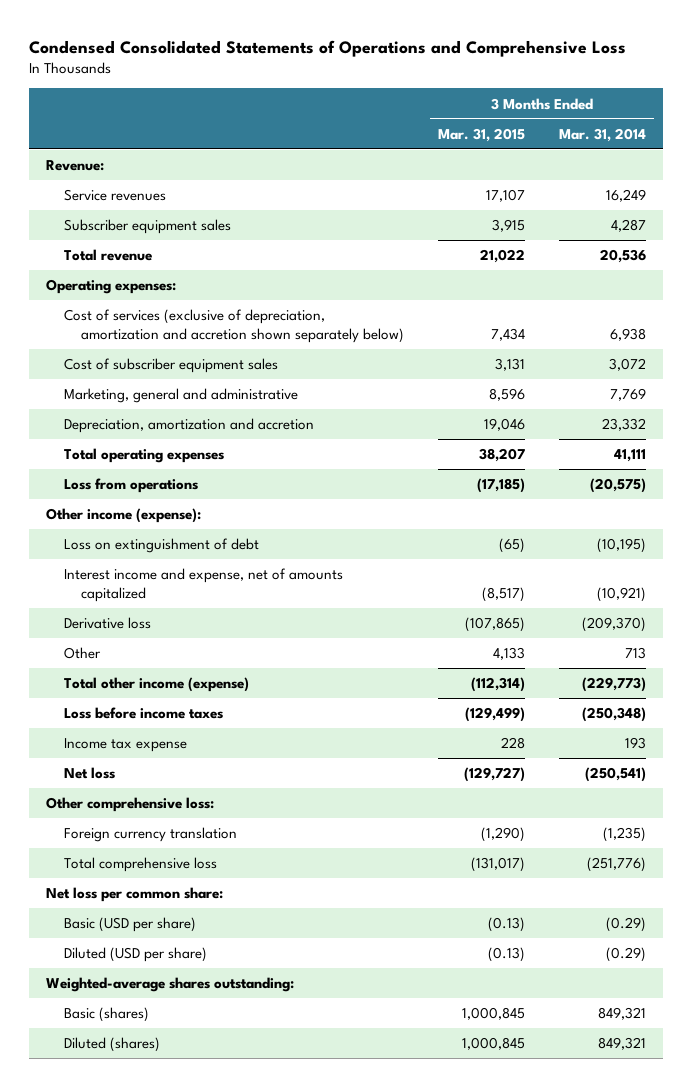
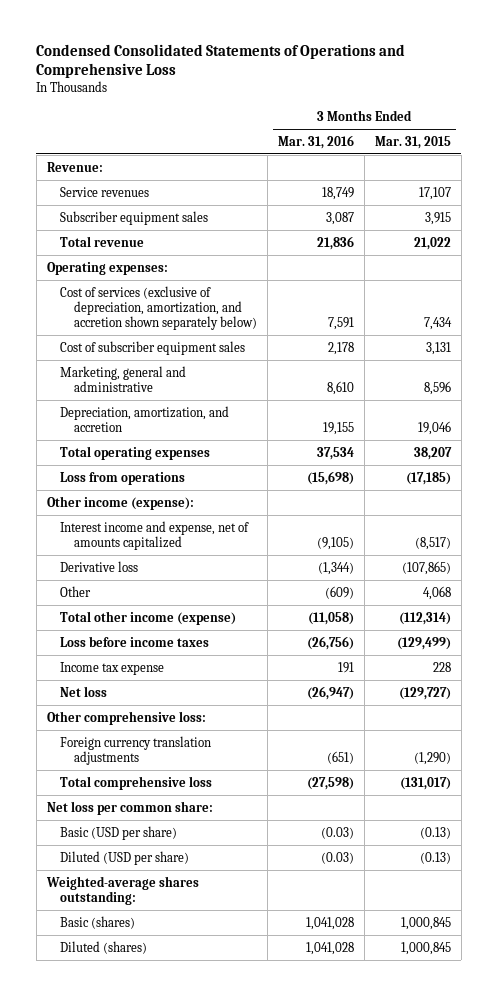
- | 3 Months Ended Mar. 31, 2015 | 3 Months Ended Mar. 31, 2014
+ | 3 Months Ended Mar. 31, 2016 | 3 Months Ended Mar. 31, 2015
- Cost of services (exclusive of depreciation, amortization and accretion shown separately below) | 7,434 | 6,938
+ Cost of services (exclusive of depreciation, amortization, and accretion shown separately below) | 7,591 | 7,434
- Depreciation, amortization and accretion | 19,046 | 23,332
+ Depreciation, amortization, and accretion | 19,155 | 19,046
- Loss on extinguishment of debt | (65) | (10,195)
- Other | 4,133 | 713
+ Other | (609) | 4,068
- Foreign currency translation | (1,290) | (1,235)
+ Foreign currency translation adjustments | (651) | (1,290)

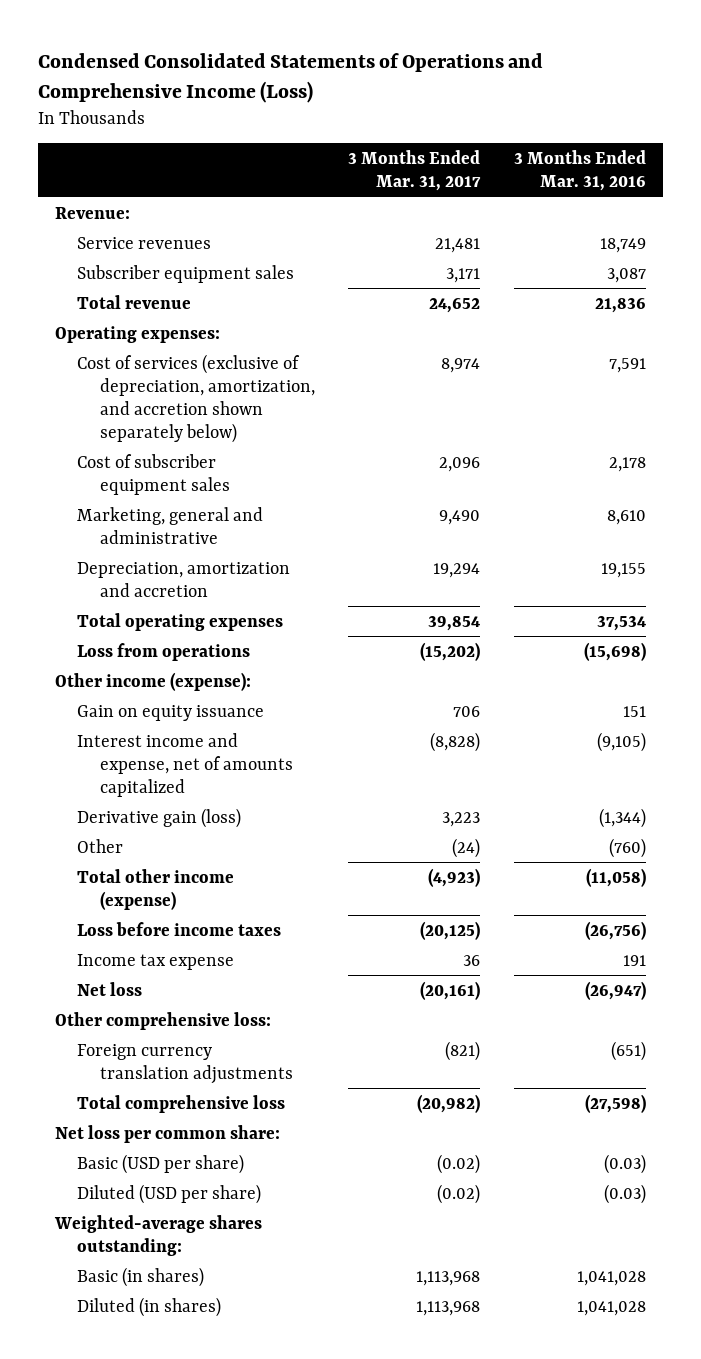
- Condensed Consolidated Statements of Operations and Comprehensive Loss
+ Condensed Consolidated Statements of Operations and Comprehensive Income (Loss)
- | 3 Months Ended Mar. 31, 2016 | 3 Months Ended Mar. 31, 2015
+ | 3 Months Ended Mar. 31, 2017 | 3 Months Ended Mar. 31, 2016
- Depreciation, amortization, and accretion | 19,155 | 19,046
+ Depreciation, amortization and accretion | 19,294 | 19,155
+ Gain on equity issuance | 706 | 151
- Derivative loss | (1,344) | (107,865)
- Other | (609) | 4,068
+ Derivative gain (loss) | 3,223 | (1,344)
+ Other | (24) | (760)
- Basic (shares) | 1,041,028 | 1,000,845
- Diluted (shares) | 1,041,028 | 1,000,845
+ Basic (in shares) | 1,113,968 | 1,041,028
+ Diluted (in shares) | 1,113,968 | 1,041,028

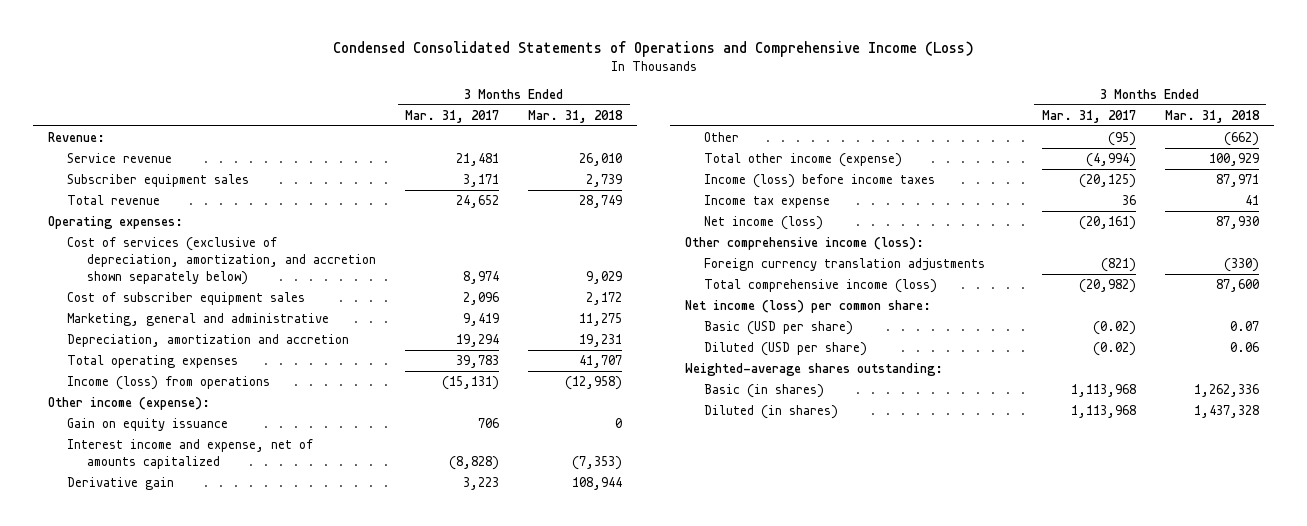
- | 3 Months Ended Mar. 31, 2017 | 3 Months Ended Mar. 31, 2016
+ | 3 Months Ended Mar. 31, 2017 | 3 Months Ended Mar. 31, 2018
- Service revenues | 21,481 | 18,749
+ Service revenue | 21,481 | 26,010
- Marketing, general and administrative | 9,490 | 8,610
+ Marketing, general and administrative | 9,419 | 11,275
- Total operating expenses | 39,854 | 37,534
- Loss from operations | (15,202) | (15,698)
+ Total operating expenses | 39,783 | 41,707
+ Income (loss) from operations | (15,131) | (12,958)
- Derivative gain (loss) | 3,223 | (1,344)
- Other | (24) | (760)
- Total other income (expense) | (4,923) | (11,058)
- Loss before income taxes | (20,125) | (26,756)
+ Derivative gain | 3,223 | 108,944
+ Other | (95) | (662)
+ Total other income (expense) | (4,994) | 100,929
+ Income (loss) before income taxes | (20,125) | 87,971
- Net loss | (20,161) | (26,947)
- Other comprehensive loss:
+ Net income (loss) | (20,161) | 87,930
+ Other comprehensive income (loss):
- Total comprehensive loss | (20,982) | (27,598)
- Net loss per common share:
+ Total comprehensive income (loss) | (20,982) | 87,600
+ Net income (loss) per common share:

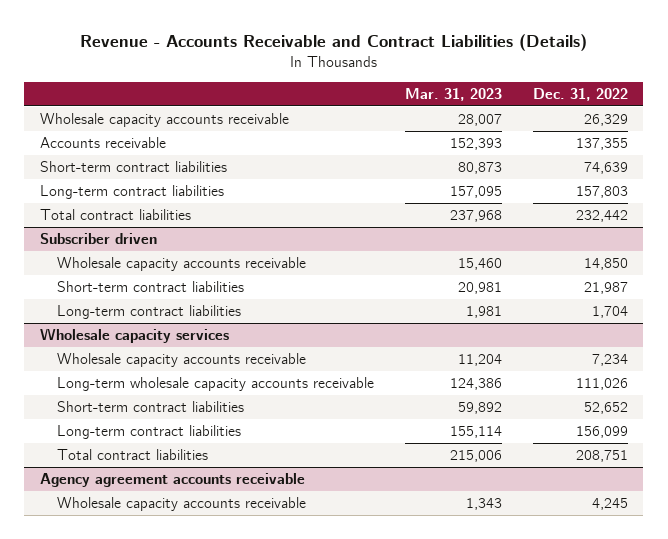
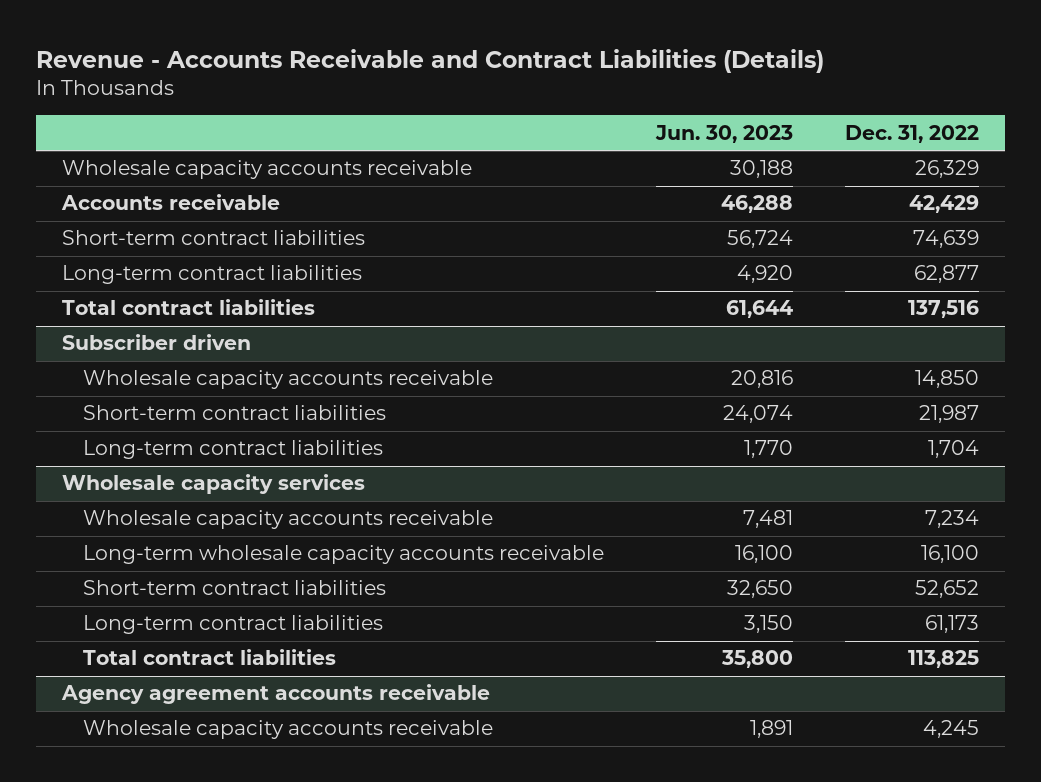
- | Mar. 31, 2023 | Dec. 31, 2022
+ | Jun. 30, 2023 | Dec. 31, 2022
- Accounts receivable | 152,393 | 137,355
+ Accounts receivable | 46,288 | 42,429
- Long-term contract liabilities | 157,095 | 157,803
- Total contract liabilities | 237,968 | 232,442
+ Long-term contract liabilities | 4,920 | 62,877
+ Total contract liabilities | 61,644 | 137,516
@ Wholesale capacity services
- Long-term wholesale capacity accounts receivable | 124,386 | 111,026
+ Long-term wholesale capacity accounts receivable | 16,100 | 16,100
- Long-term contract liabilities | 155,114 | 156,099
- Total contract liabilities | 215,006 | 208,751
+ Long-term contract liabilities | 3,150 | 61,173
+ Total contract liabilities | 35,800 | 113,825

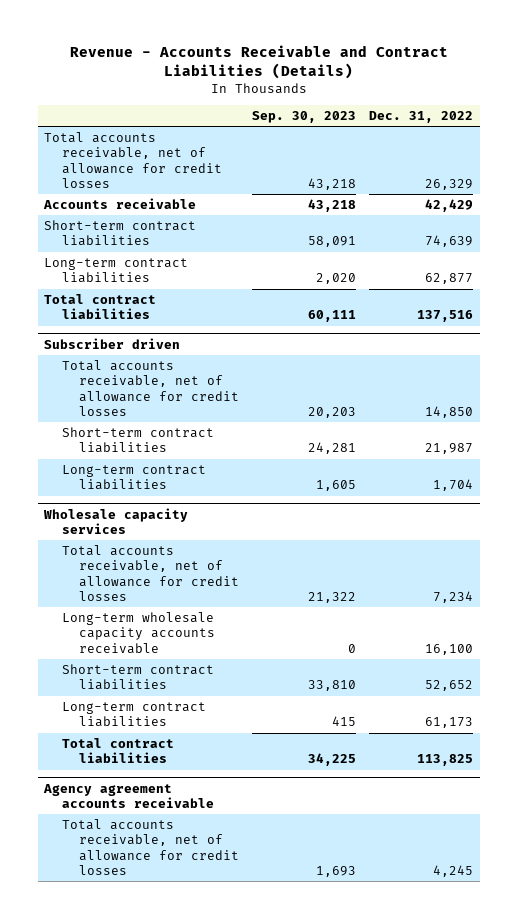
- | Jun. 30, 2023 | Dec. 31, 2022
+ | Sep. 30, 2023 | Dec. 31, 2022
- Wholesale capacity accounts receivable | 30,188 | 26,329
+ Total accounts receivable, net of allowance for credit losses | 43,218 | 26,329
@ Subscriber driven
- Wholesale capacity accounts receivable | 20,816 | 14,850
+ Total accounts receivable, net of allowance for credit losses | 20,203 | 14,850
@ Wholesale capacity services
- Wholesale capacity accounts receivable | 7,481 | 7,234
+ Total accounts receivable, net of allowance for credit losses | 21,322 | 7,234
@ Agency agreement accounts receivable
- Wholesale capacity accounts receivable | 1,891 | 4,245
+ Total accounts receivable, net of allowance for credit losses | 1,693 | 4,245

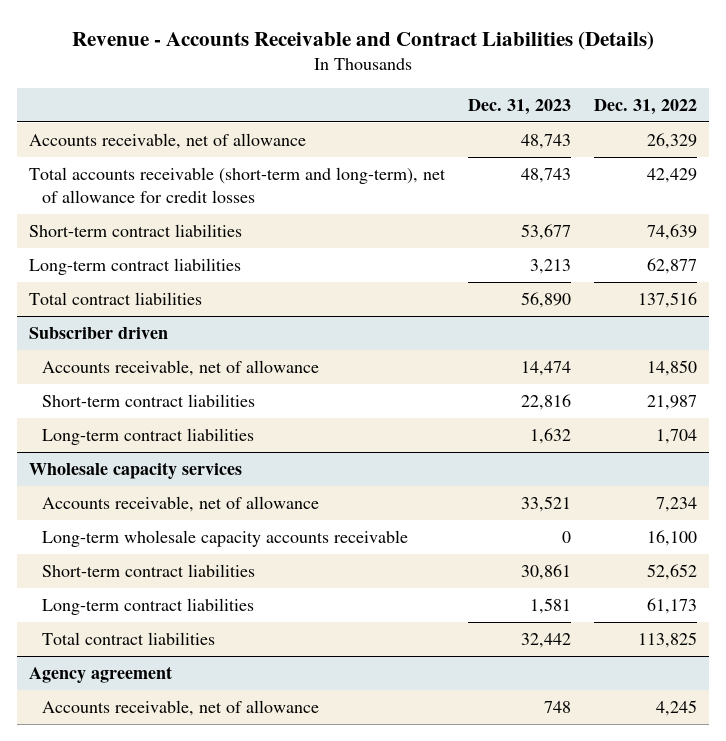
- | Sep. 30, 2023 | Dec. 31, 2022
+ | Dec. 31, 2023 | Dec. 31, 2022
- Total accounts receivable, net of allowance for credit losses | 43,218 | 26,329
- Accounts receivable | 43,218 | 42,429
+ Accounts receivable, net of allowance | 48,743 | 26,329
+ Total accounts receivable (short-term and long-term), net of allowance for credit losses | 48,743 | 42,429
@ Subscriber driven
- Total accounts receivable, net of allowance for credit losses | 20,203 | 14,850
+ Accounts receivable, net of allowance | 14,474 | 14,850
@ Wholesale capacity services
- Total accounts receivable, net of allowance for credit losses | 21,322 | 7,234
+ Accounts receivable, net of allowance | 33,521 | 7,234
- Agency agreement accounts receivable
- Total accounts receivable, net of allowance for credit losses | 1,693 | 4,245
+ Agency agreement
+ Accounts receivable, net of allowance | 748 | 4,245

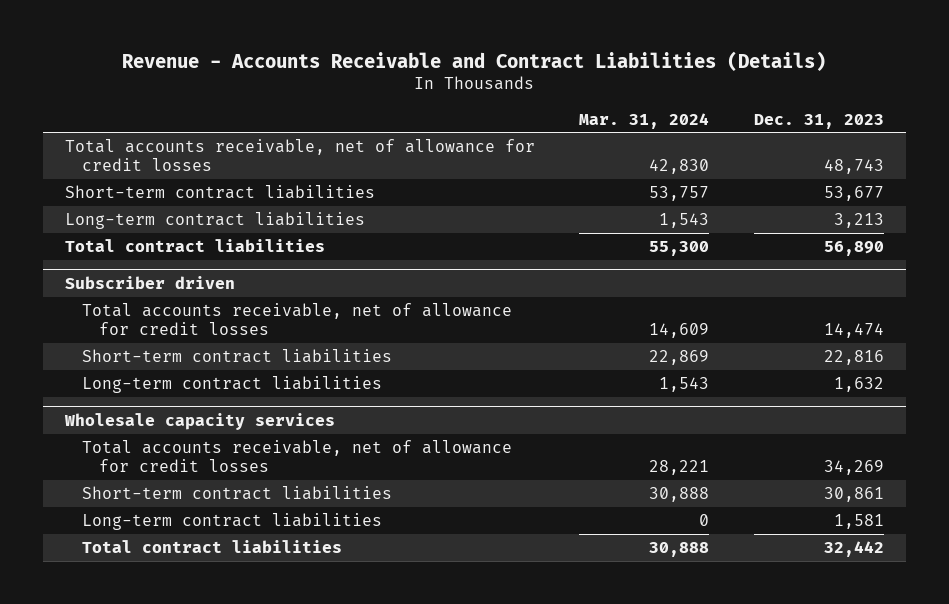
- | Dec. 31, 2023 | Dec. 31, 2022
+ | Mar. 31, 2024 | Dec. 31, 2023
- Accounts receivable, net of allowance | 48,743 | 26,329
- Total accounts receivable (short-term and long-term), net of allowance for credit losses | 48,743 | 42,429
+ Total accounts receivable, net of allowance for credit losses | 42,830 | 48,743
@ Subscriber driven
- Accounts receivable, net of allowance | 14,474 | 14,850
+ Total accounts receivable, net of allowance for credit losses | 14,609 | 14,474
@ Wholesale capacity services
- Accounts receivable, net of allowance | 33,521 | 7,234
- Long-term wholesale capacity accounts receivable | 0 | 16,100
+ Total accounts receivable, net of allowance for credit losses | 28,221 | 34,269
- Agency agreement
- Accounts receivable, net of allowance | 748 | 4,245

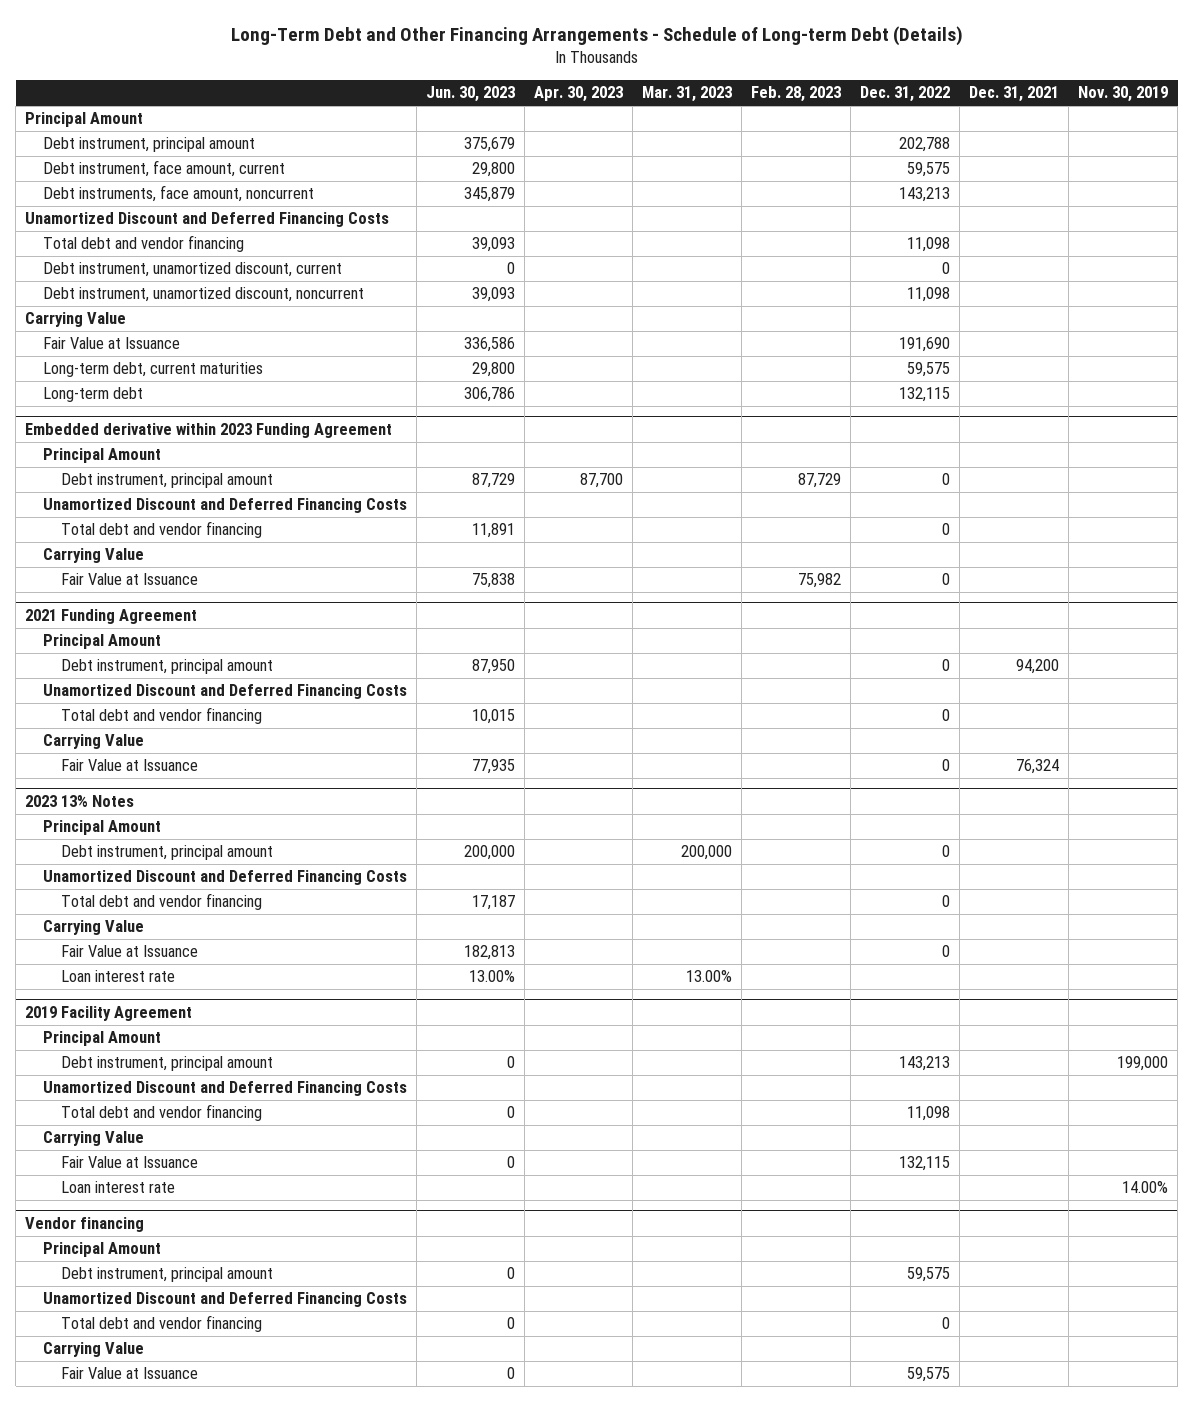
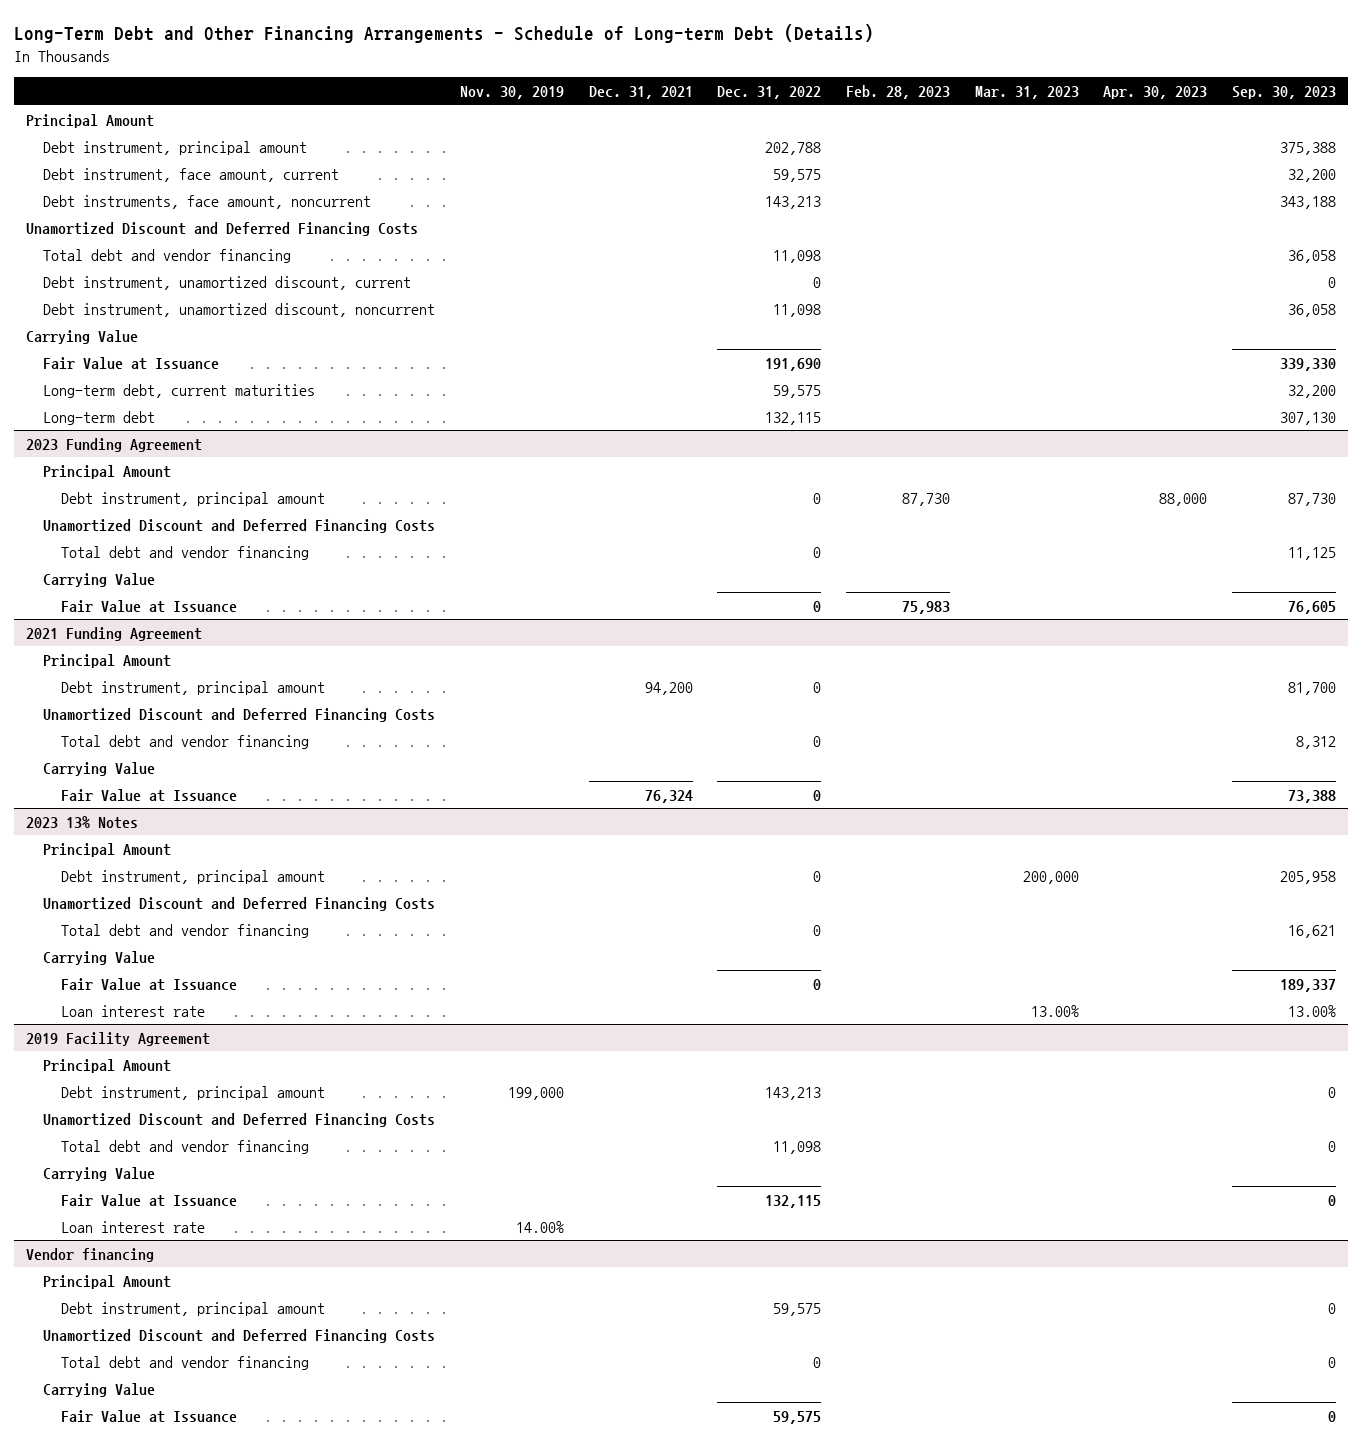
- | Jun. 30, 2023 | Apr. 30, 2023 | Mar. 31, 2023 | Feb. 28, 2023 | Dec. 31, 2022 | Dec. 31, 2021 | Nov. 30, 2019
+ | Nov. 30, 2019 | Dec. 31, 2021 | Dec. 31, 2022 | Feb. 28, 2023 | Mar. 31, 2023 | Apr. 30, 2023 | Sep. 30, 2023
- Embedded derivative within 2023 Funding Agreement
+ 2023 Funding Agreement
- Debt instrument, principal amount | 87,729 | 87,700 | | 87,729 | 0 | |
+ Debt instrument, principal amount | | | 0 | 87,730 | | 88,000 | 87,730
- Fair Value at Issuance | 75,838 | | | 75,982 | 0 | |
+ Fair Value at Issuance | | | 0 | 75,983 | | | 76,605

